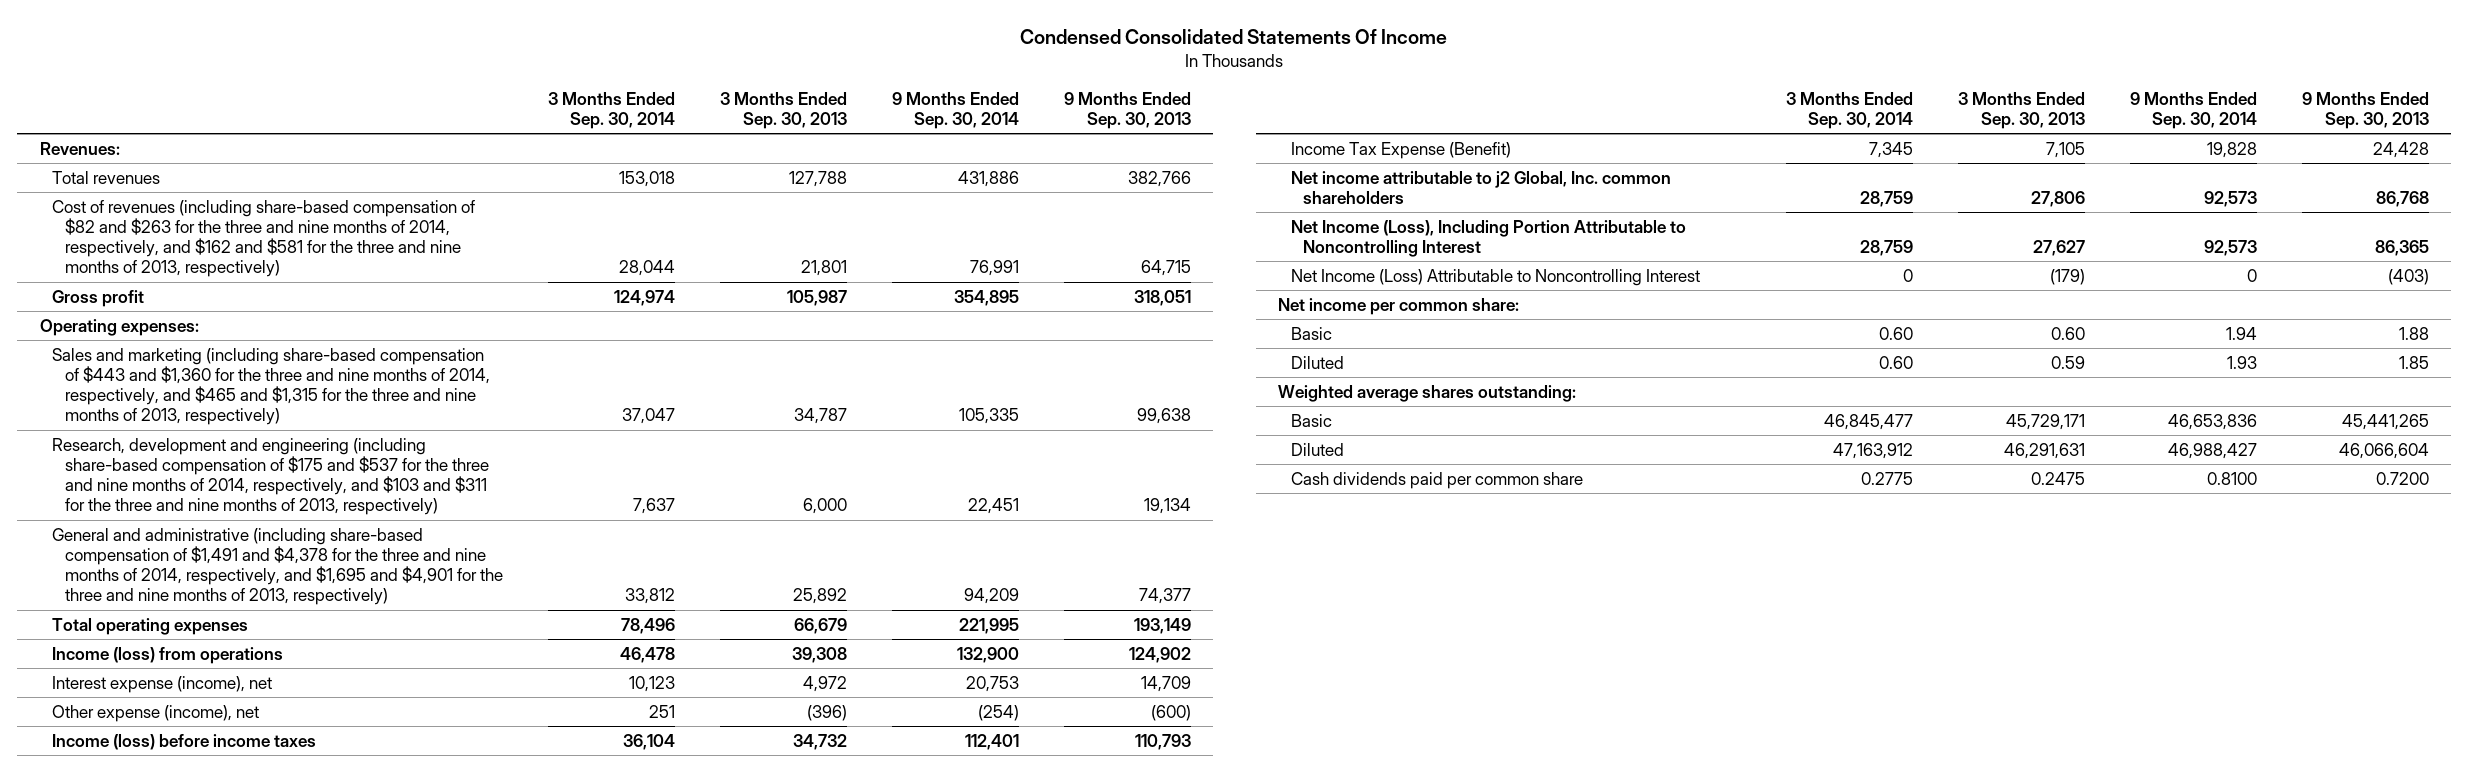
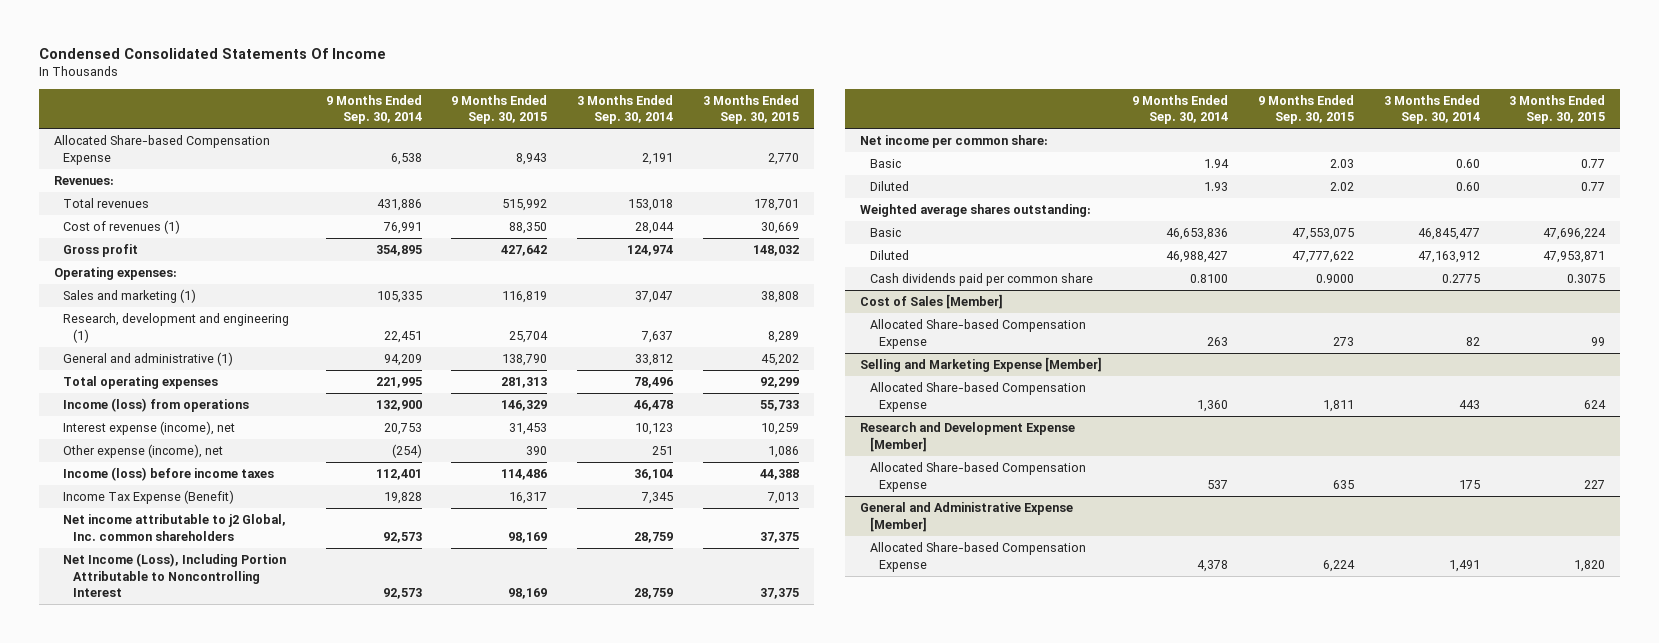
- | 3 Months Ended Sep. 30, 2014 | 3 Months Ended Sep. 30, 2013 | 9 Months Ended Sep. 30, 2014 | 9 Months Ended Sep. 30, 2013
+ | 9 Months Ended Sep. 30, 2014 | 9 Months Ended Sep. 30, 2015 | 3 Months Ended Sep. 30, 2014 | 3 Months Ended Sep. 30, 2015
+ Allocated Share-based Compensation Expense | 6,538 | 8,943 | 2,191 | 2,770
- Cost of revenues (including share-based compensation of $82 and $263 for the three and nine months of 2014, respectively, and $162 and $581 for the three and nine months of 2013, respectively) | 28,044 | 21,801 | 76,991 | 64,715
+ Cost of revenues (1) | 76,991 | 88,350 | 28,044 | 30,669
- Sales and marketing (including share-based compensation of $443 and $1,360 for the three and nine months of 2014, respectively, and $465 and $1,315 for the three and nine months of 2013, respectively) | 37,047 | 34,787 | 105,335 | 99,638
- Research, development and engineering (including share-based compensation of $175 and $537 for the three and nine months of 2014, respectively, and $103 and $311 for the three and nine months of 2013, respectively) | 7,637 | 6,000 | 22,451 | 19,134
- General and administrative (including share-based compensation of $1,491 and $4,378 for the three and nine months of 2014, respectively, and $1,695 and $4,901 for the three and nine months of 2013, respectively) | 33,812 | 25,892 | 94,209 | 74,377
+ Sales and marketing (1) | 105,335 | 116,819 | 37,047 | 38,808
+ Research, development and engineering (1) | 22,451 | 25,704 | 7,637 | 8,289
+ General and administrative (1) | 94,209 | 138,790 | 33,812 | 45,202
- Net Income (Loss) Attributable to Noncontrolling Interest | 0 | (179) | 0 | (403)
+ Cost of Sales [Member]
+ Allocated Share-based Compensation Expense | 263 | 273 | 82 | 99
+ Selling and Marketing Expense [Member]
+ Allocated Share-based Compensation Expense | 1,360 | 1,811 | 443 | 624
+ Research and Development Expense [Member]
+ Allocated Share-based Compensation Expense | 537 | 635 | 175 | 227
+ General and Administrative Expense [Member]
+ Allocated Share-based Compensation Expense | 4,378 | 6,224 | 1,491 | 1,820

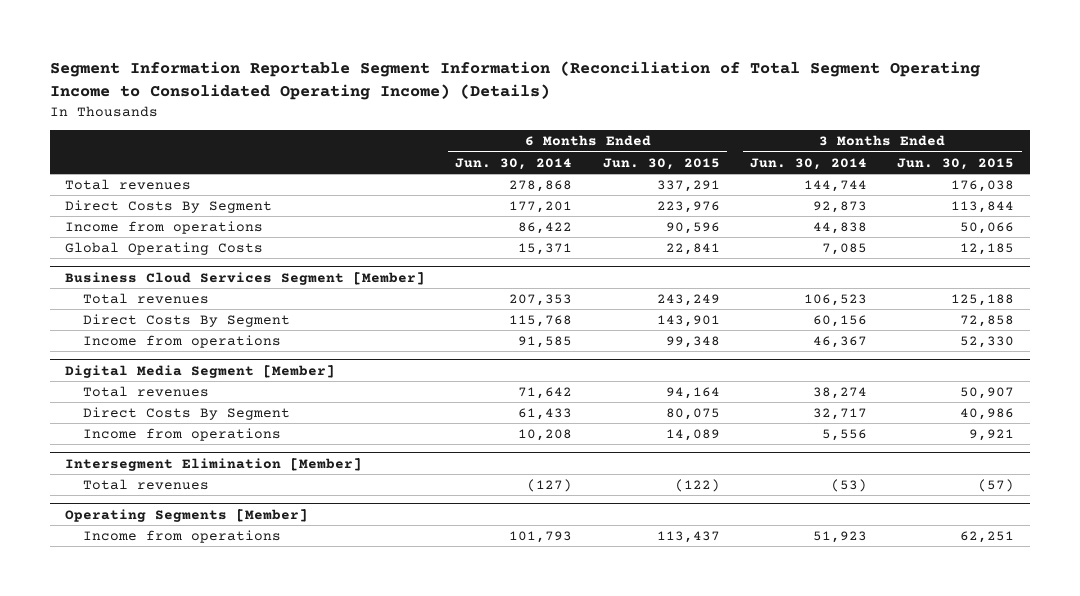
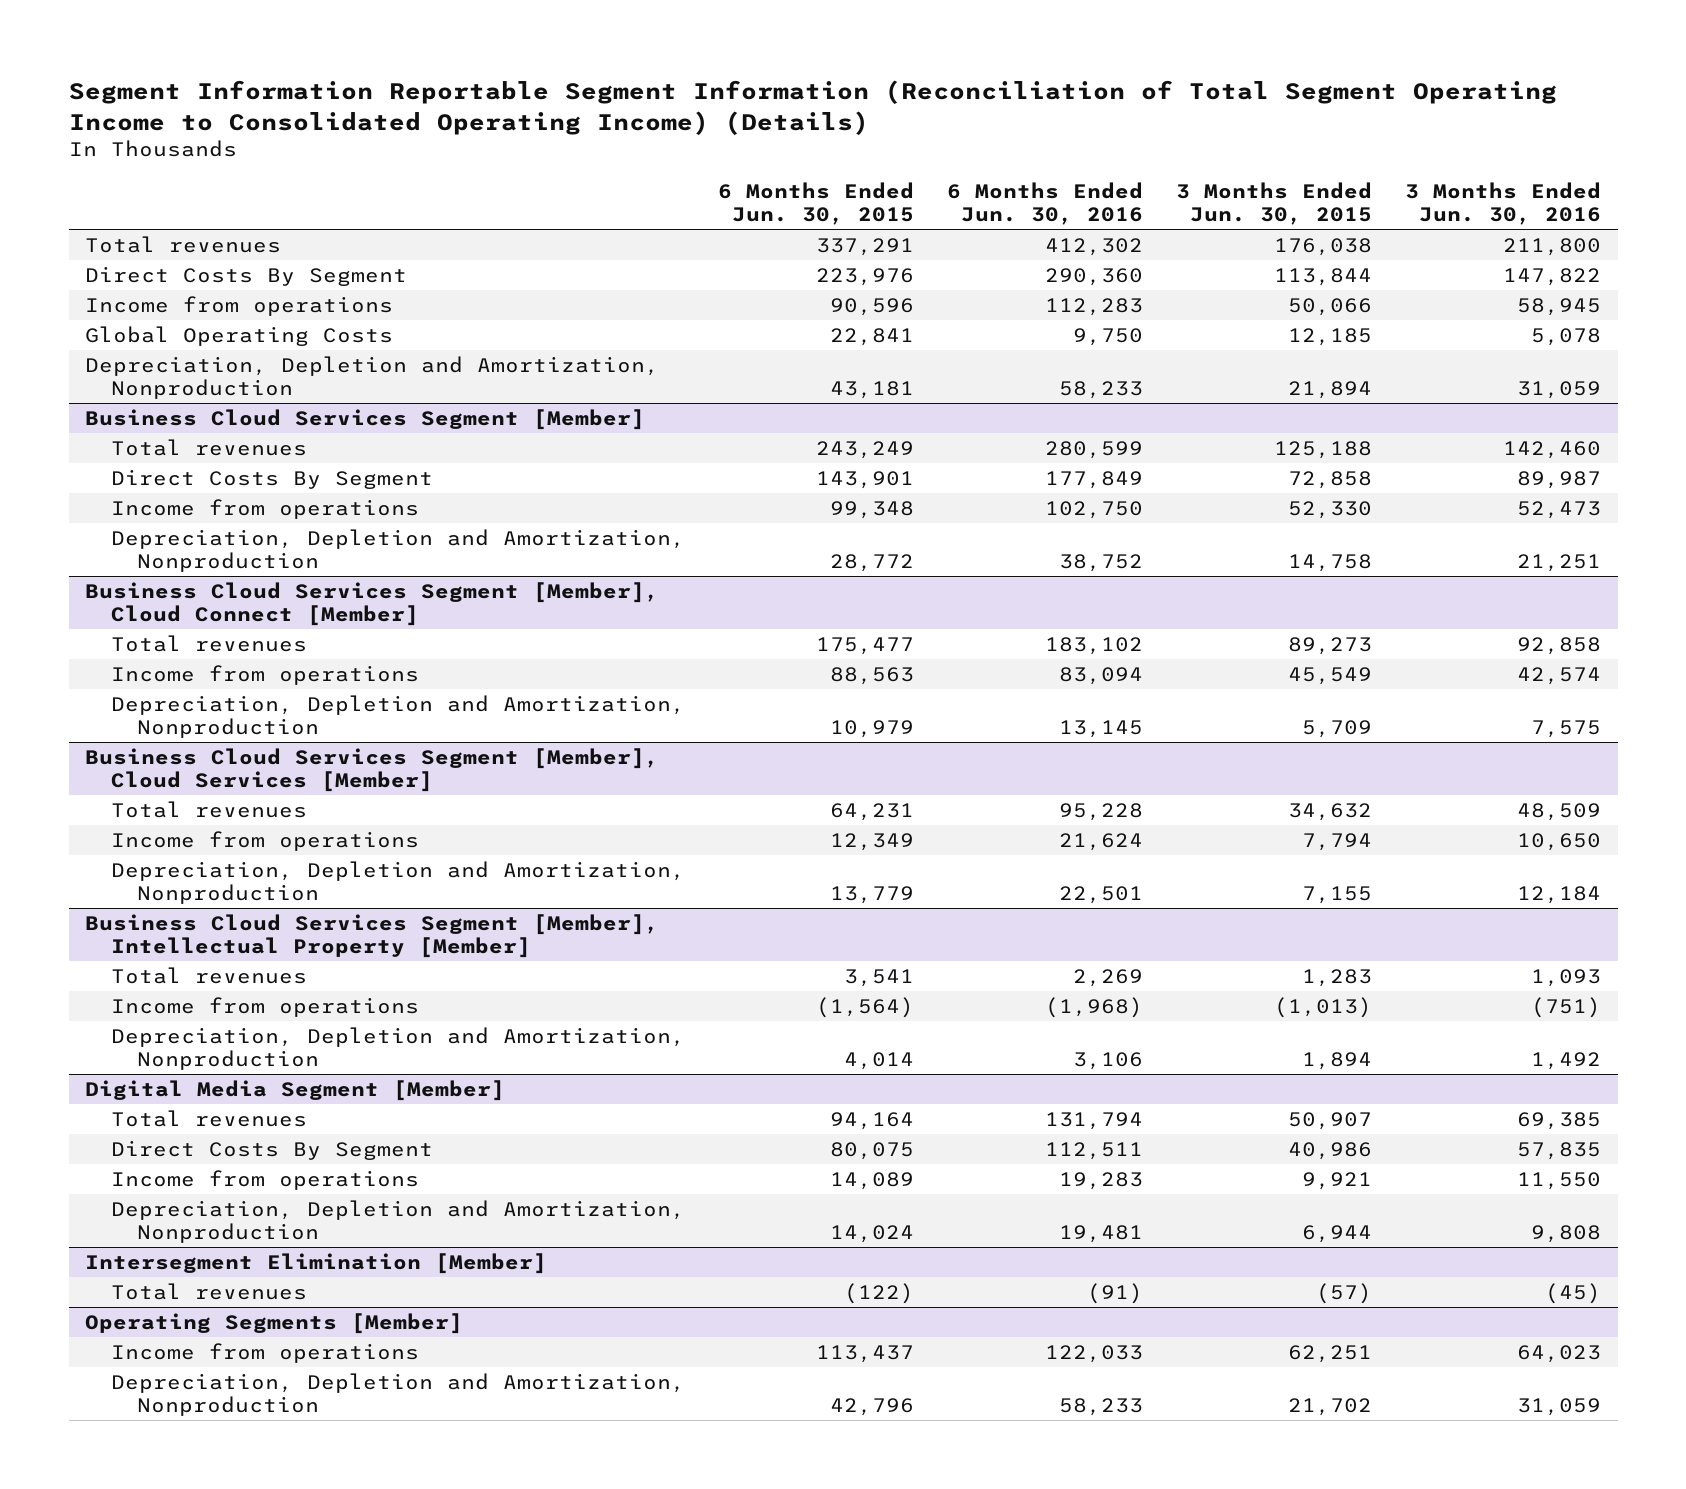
- | 6 Months Ended Jun. 30, 2014 | 6 Months Ended Jun. 30, 2015 | 3 Months Ended Jun. 30, 2014 | 3 Months Ended Jun. 30, 2015
+ | 6 Months Ended Jun. 30, 2015 | 6 Months Ended Jun. 30, 2016 | 3 Months Ended Jun. 30, 2015 | 3 Months Ended Jun. 30, 2016
+ Depreciation, Depletion and Amortization, Nonproduction | 43,181 | 58,233 | 21,894 | 31,059
@ Business Cloud Services Segment [Member]
+ Depreciation, Depletion and Amortization, Nonproduction | 28,772 | 38,752 | 14,758 | 21,251
+ Business Cloud Services Segment [Member], Cloud Connect [Member]
+ Total revenues | 175,477 | 183,102 | 89,273 | 92,858
+ Income from operations | 88,563 | 83,094 | 45,549 | 42,574
+ Depreciation, Depletion and Amortization, Nonproduction | 10,979 | 13,145 | 5,709 | 7,575
+ Business Cloud Services Segment [Member], Cloud Services [Member]
+ Total revenues | 64,231 | 95,228 | 34,632 | 48,509
+ Income from operations | 12,349 | 21,624 | 7,794 | 10,650
+ Depreciation, Depletion and Amortization, Nonproduction | 13,779 | 22,501 | 7,155 | 12,184
+ Business Cloud Services Segment [Member], Intellectual Property [Member]
+ Total revenues | 3,541 | 2,269 | 1,283 | 1,093
+ Income from operations | (1,564) | (1,968) | (1,013) | (751)
+ Depreciation, Depletion and Amortization, Nonproduction | 4,014 | 3,106 | 1,894 | 1,492
@ Digital Media Segment [Member]
+ Depreciation, Depletion and Amortization, Nonproduction | 14,024 | 19,481 | 6,944 | 9,808
@ Operating Segments [Member]
+ Depreciation, Depletion and Amortization, Nonproduction | 42,796 | 58,233 | 21,702 | 31,059

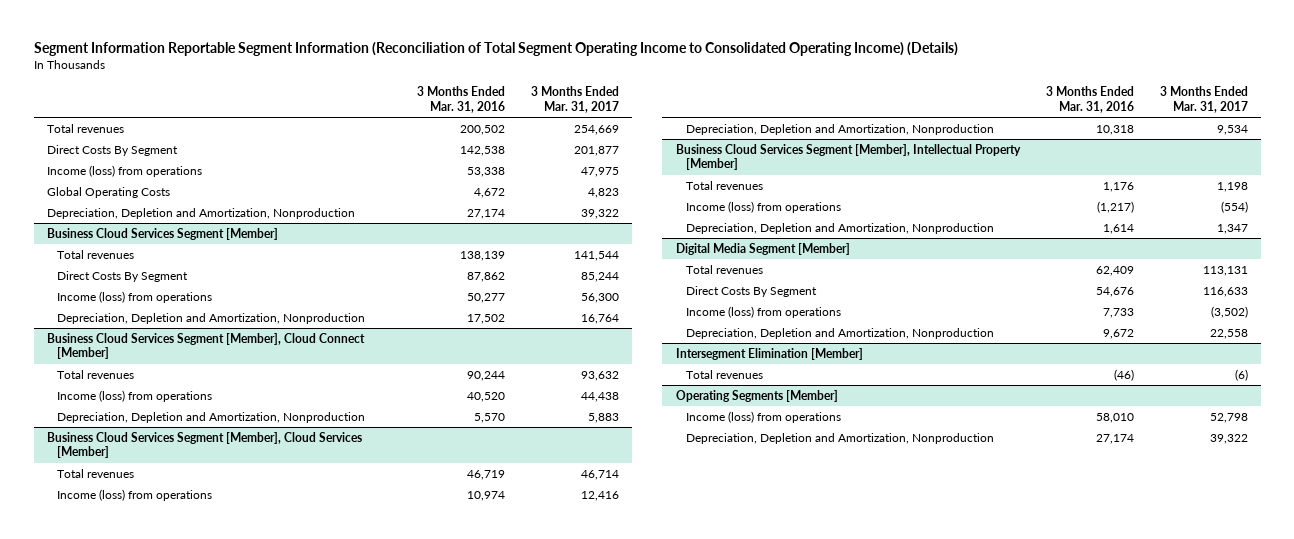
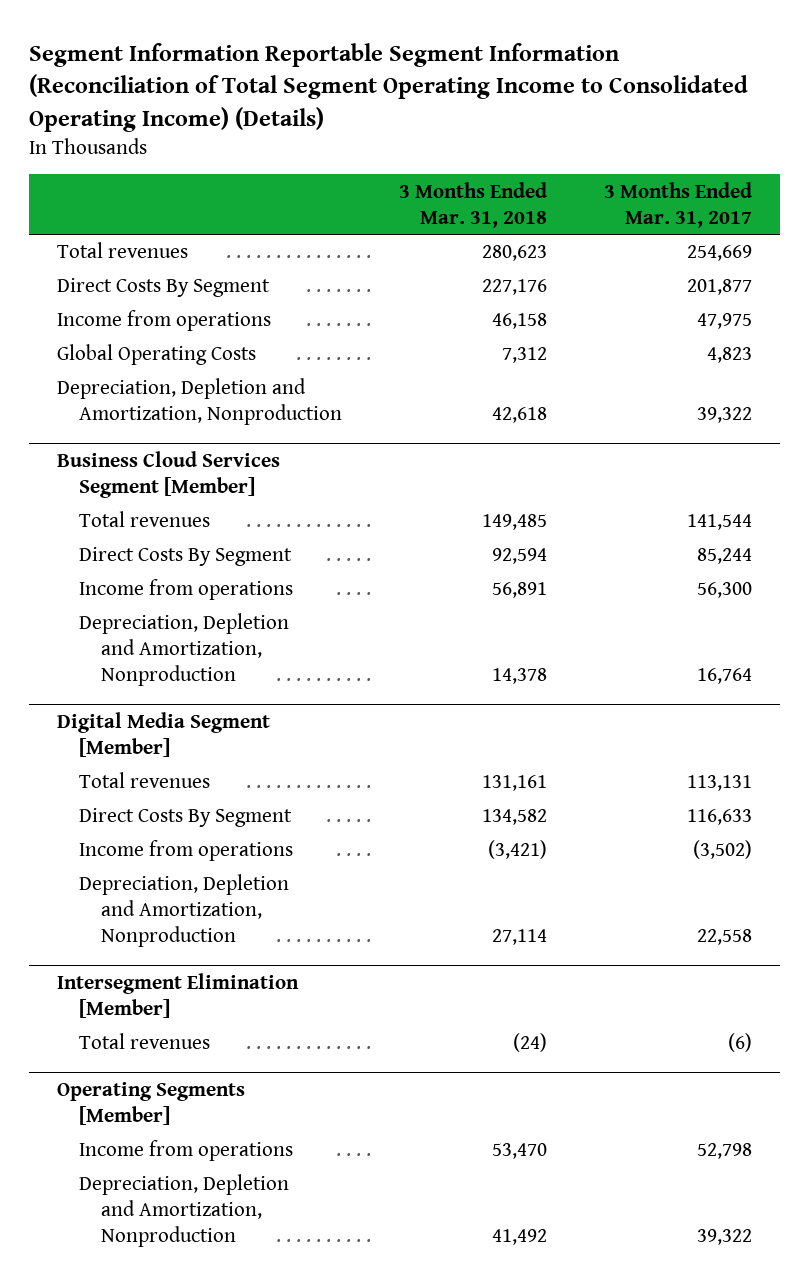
- | 3 Months Ended Mar. 31, 2016 | 3 Months Ended Mar. 31, 2017
+ | 3 Months Ended Mar. 31, 2018 | 3 Months Ended Mar. 31, 2017
- Income (loss) from operations | 53,338 | 47,975
+ Income from operations | 46,158 | 47,975
@ Business Cloud Services Segment [Member]
- Income (loss) from operations | 50,277 | 56,300
+ Income from operations | 56,891 | 56,300
- Business Cloud Services Segment [Member], Cloud Connect [Member]
- Total revenues | 90,244 | 93,632
- Income (loss) from operations | 40,520 | 44,438
- Depreciation, Depletion and Amortization, Nonproduction | 5,570 | 5,883
- Business Cloud Services Segment [Member], Cloud Services [Member]
- Total revenues | 46,719 | 46,714
- Income (loss) from operations | 10,974 | 12,416
- Depreciation, Depletion and Amortization, Nonproduction | 10,318 | 9,534
- Business Cloud Services Segment [Member], Intellectual Property [Member]
- Total revenues | 1,176 | 1,198
- Income (loss) from operations | (1,217) | (554)
- Depreciation, Depletion and Amortization, Nonproduction | 1,614 | 1,347
@ Digital Media Segment [Member]
- Income (loss) from operations | 7,733 | (3,502)
+ Income from operations | (3,421) | (3,502)
@ Operating Segments [Member]
- Income (loss) from operations | 58,010 | 52,798
+ Income from operations | 53,470 | 52,798

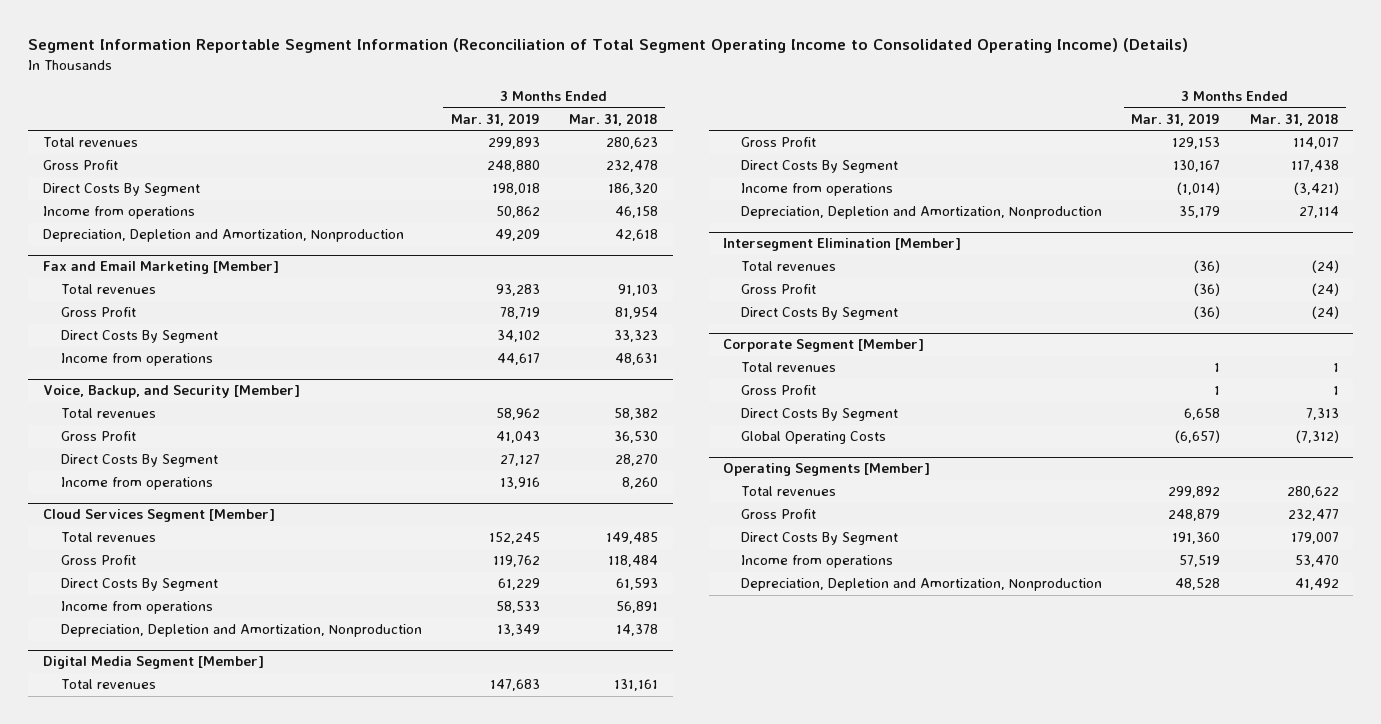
- | 3 Months Ended Mar. 31, 2018 | 3 Months Ended Mar. 31, 2017
+ | 3 Months Ended Mar. 31, 2019 | 3 Months Ended Mar. 31, 2018
- Direct Costs By Segment | 227,176 | 201,877
+ Gross Profit | 248,880 | 232,478
+ Direct Costs By Segment | 198,018 | 186,320
- Global Operating Costs | 7,312 | 4,823
- Business Cloud Services Segment [Member]
+ Fax and Email Marketing [Member]
+ Total revenues | 93,283 | 91,103
+ Gross Profit | 78,719 | 81,954
+ Direct Costs By Segment | 34,102 | 33,323
+ Income from operations | 44,617 | 48,631
+ Voice, Backup, and Security [Member]
+ Total revenues | 58,962 | 58,382
+ Gross Profit | 41,043 | 36,530
+ Direct Costs By Segment | 27,127 | 28,270
+ Income from operations | 13,916 | 8,260
+ Cloud Services Segment [Member]
- Direct Costs By Segment | 92,594 | 85,244
+ Gross Profit | 119,762 | 118,484
+ Direct Costs By Segment | 61,229 | 61,593
@ Digital Media Segment [Member]
- Direct Costs By Segment | 134,582 | 116,633
+ Gross Profit | 129,153 | 114,017
+ Direct Costs By Segment | 130,167 | 117,438
@ Intersegment Elimination [Member]
+ Gross Profit | (36) | (24)
+ Direct Costs By Segment | (36) | (24)
+ Corporate Segment [Member]
+ Total revenues | 1 | 1
+ Gross Profit | 1 | 1
+ Direct Costs By Segment | 6,658 | 7,313
+ Global Operating Costs | (6,657) | (7,312)
@ Operating Segments [Member]
+ Total revenues | 299,892 | 280,622
+ Gross Profit | 248,879 | 232,477
+ Direct Costs By Segment | 191,360 | 179,007

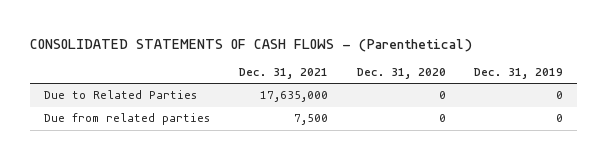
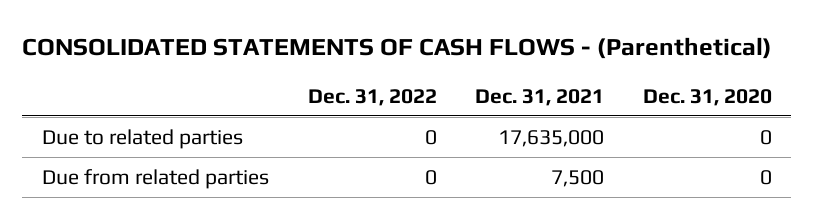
- | Dec. 31, 2021 | Dec. 31, 2020 | Dec. 31, 2019
+ | Dec. 31, 2022 | Dec. 31, 2021 | Dec. 31, 2020
- Due to Related Parties | 17,635,000 | 0 | 0
+ Due to related parties | 0 | 17,635,000 | 0

